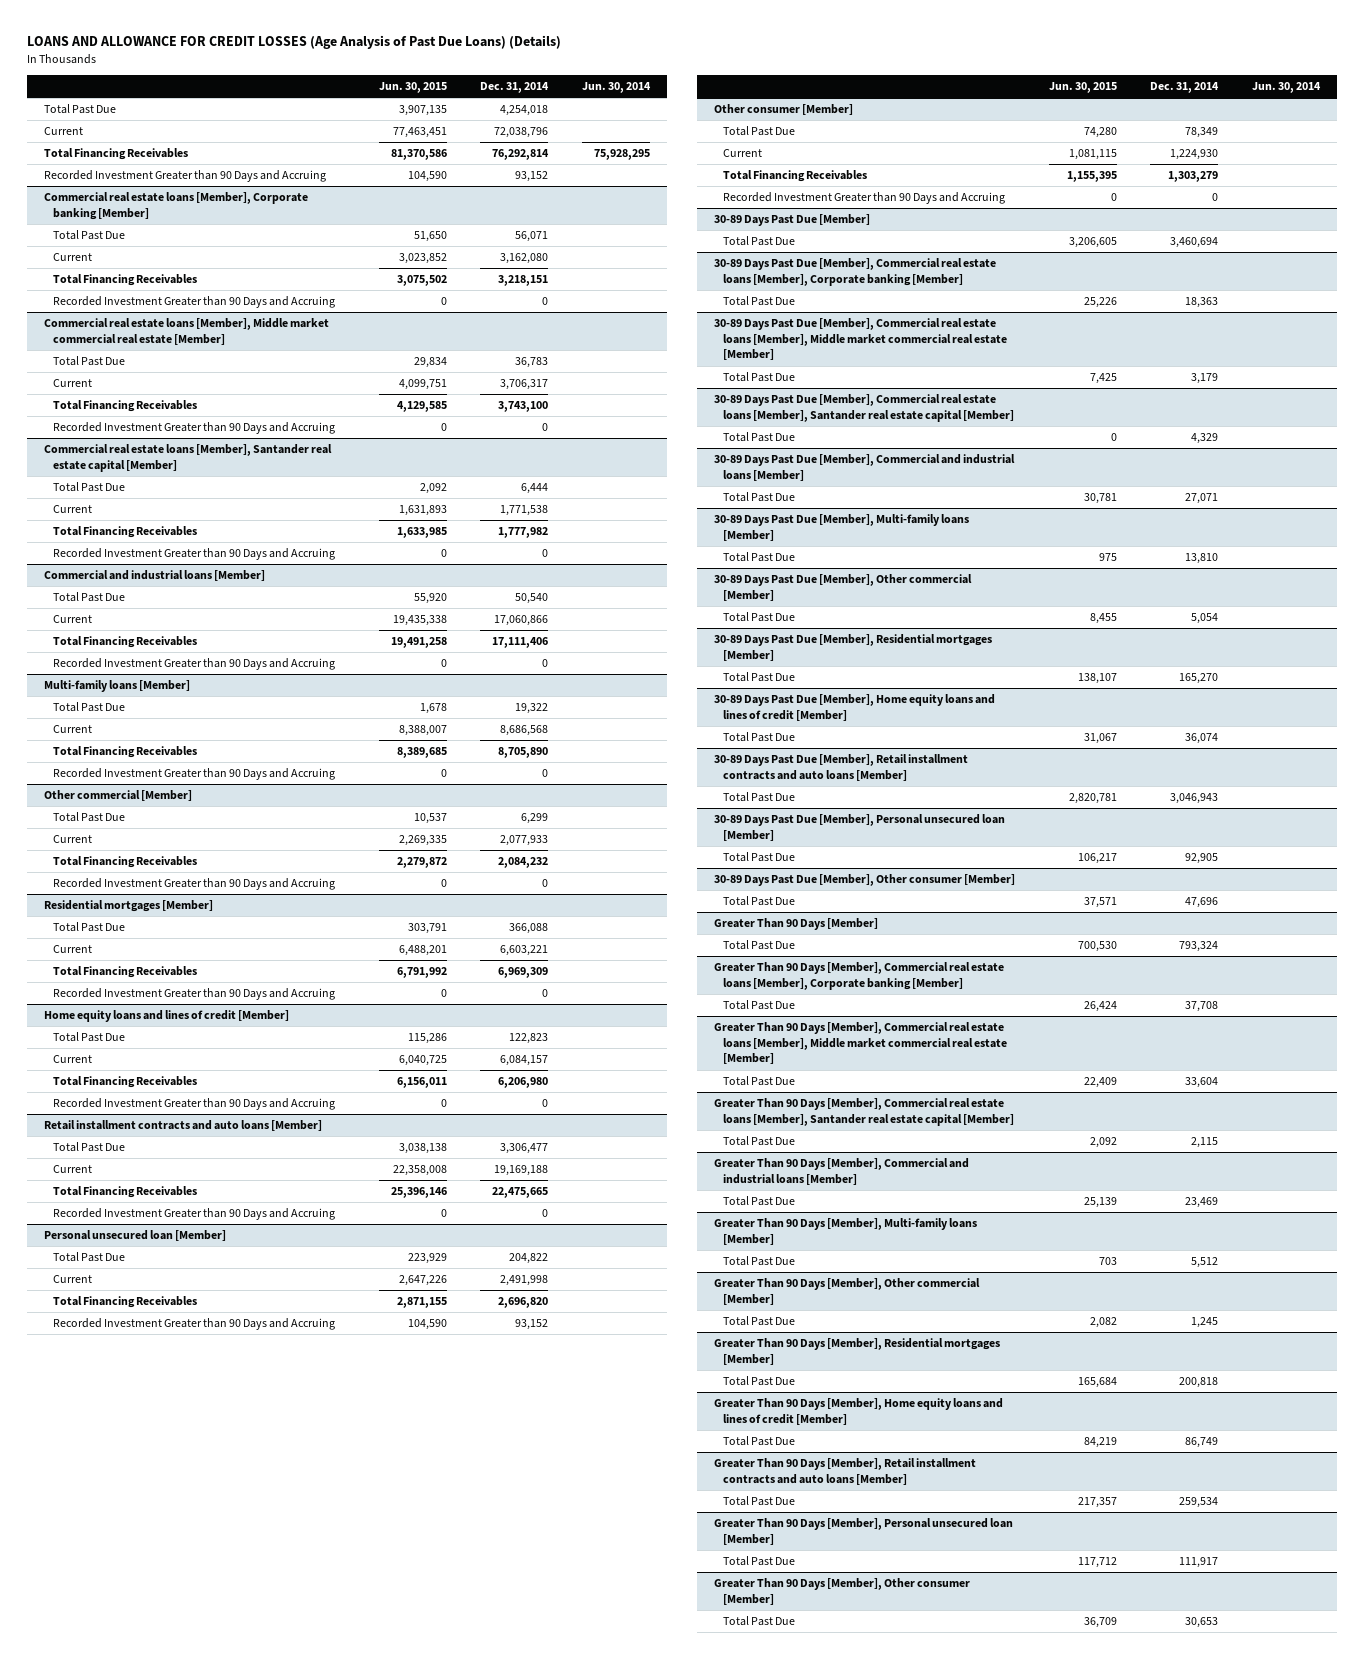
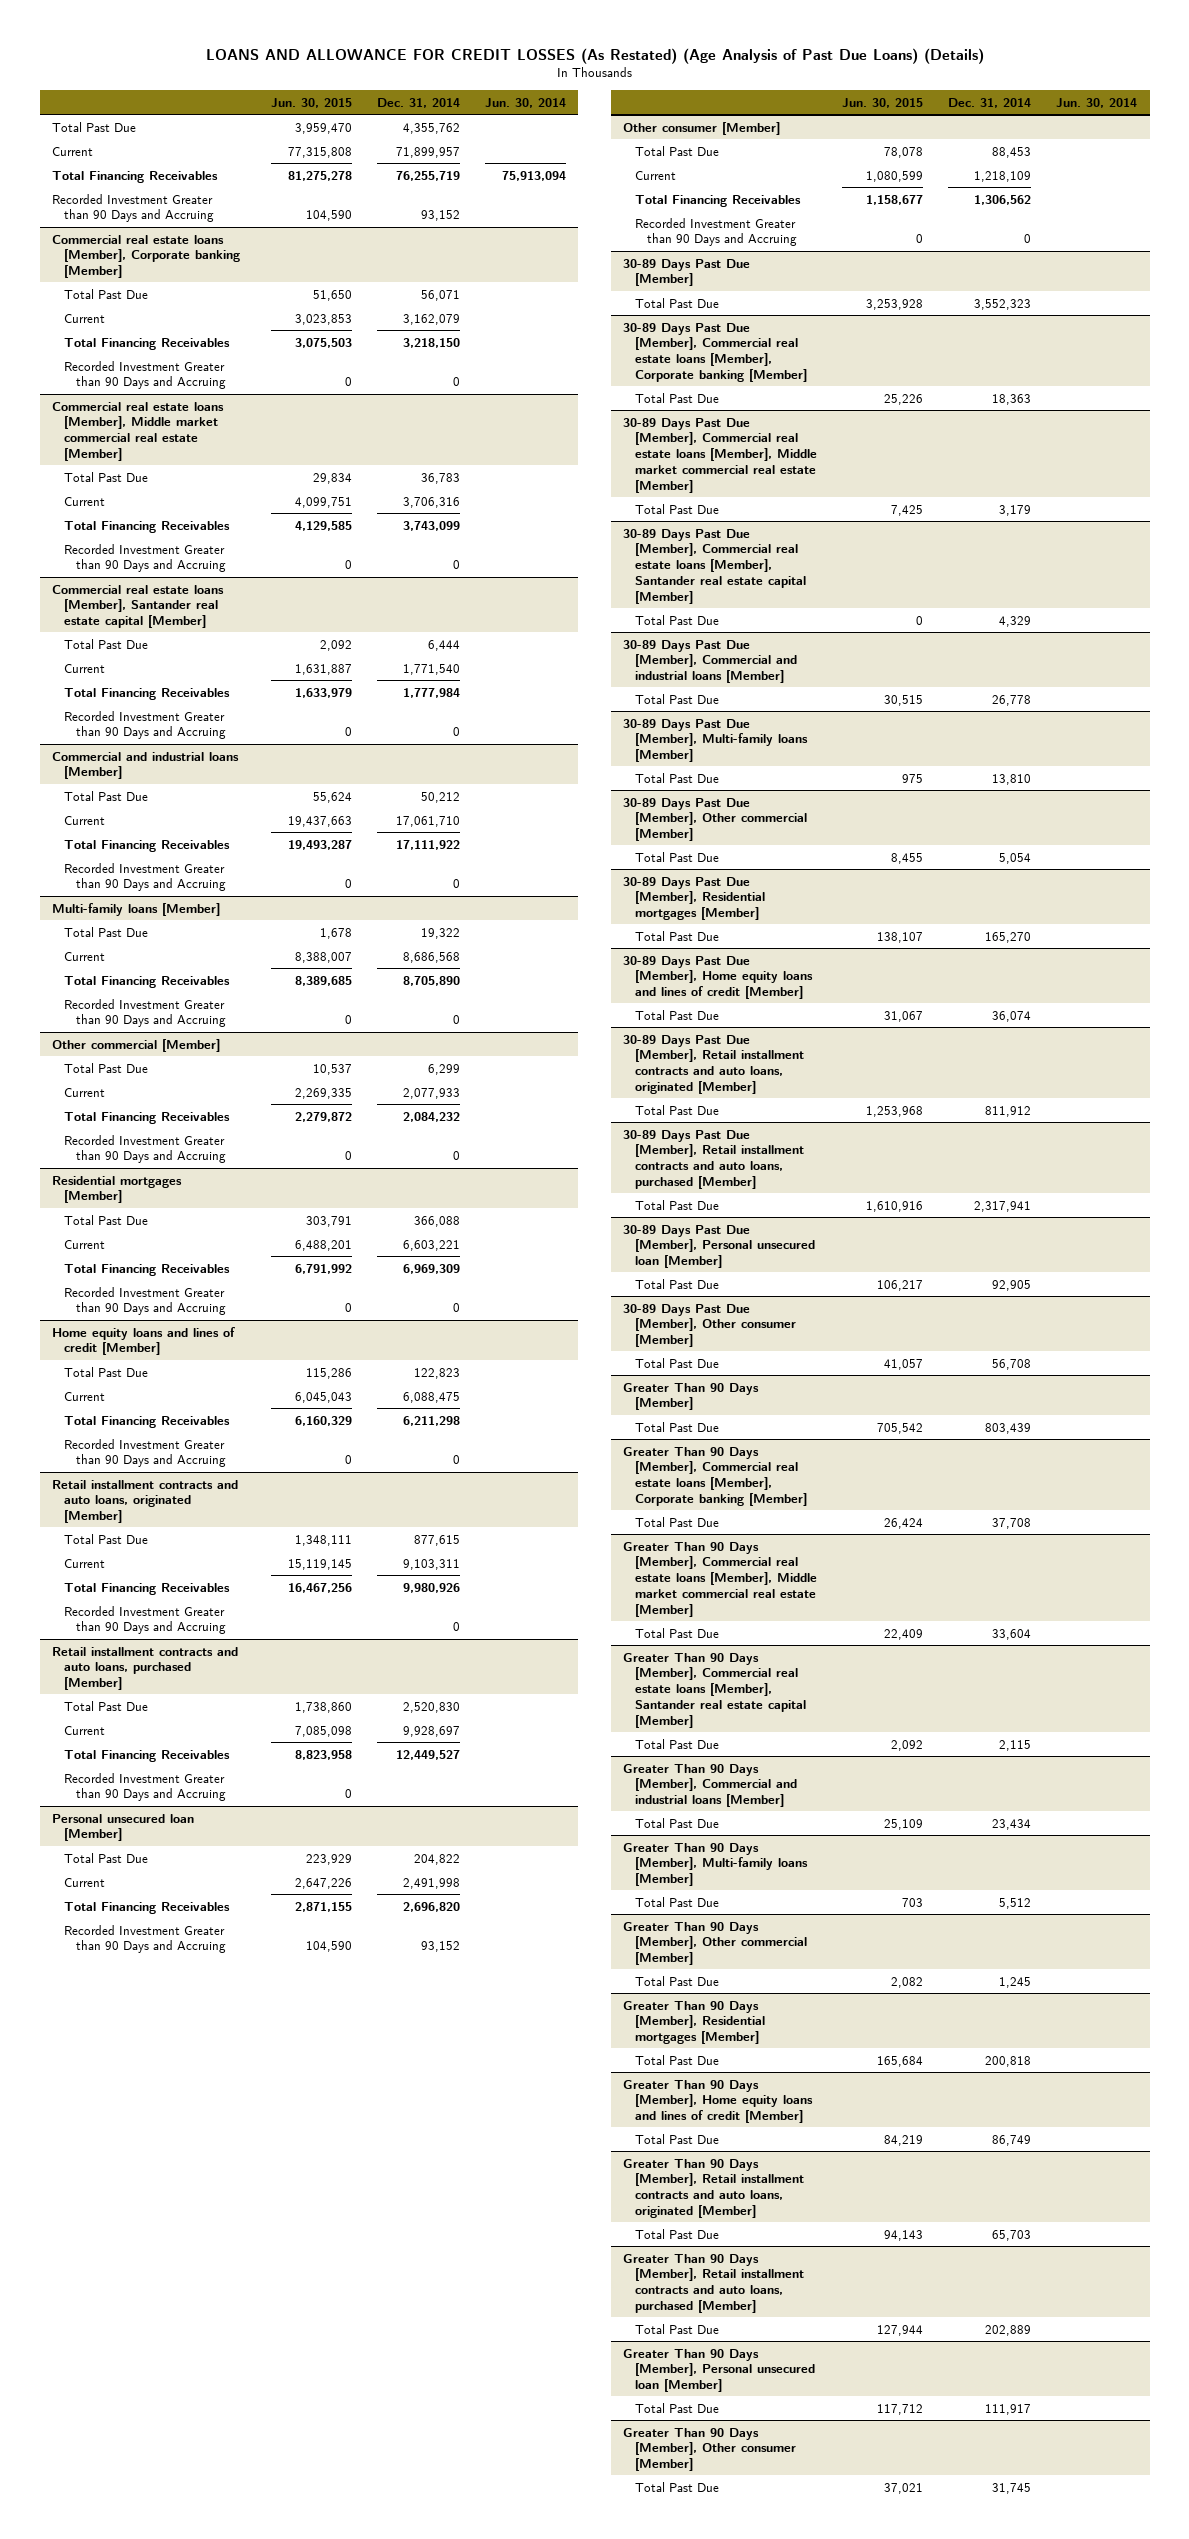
- LOANS AND ALLOWANCE FOR CREDIT LOSSES (Age Analysis of Past Due Loans) (Details)
+ LOANS AND ALLOWANCE FOR CREDIT LOSSES (As Restated) (Age Analysis of Past Due Loans) (Details)
- Total Past Due | 3,907,135 | 4,254,018 |
- Current | 77,463,451 | 72,038,796 |
- Total Financing Receivables | 81,370,586 | 76,292,814 | 75,928,295
+ Total Past Due | 3,959,470 | 4,355,762 |
+ Current | 77,315,808 | 71,899,957 |
+ Total Financing Receivables | 81,275,278 | 76,255,719 | 75,913,094
@ Commercial real estate loans [Member], Corporate banking [Member]
- Current | 3,023,852 | 3,162,080 |
- Total Financing Receivables | 3,075,502 | 3,218,151 |
+ Current | 3,023,853 | 3,162,079 |
+ Total Financing Receivables | 3,075,503 | 3,218,150 |
@ Commercial real estate loans [Member], Middle market commercial real estate [Member]
- Current | 4,099,751 | 3,706,317 |
- Total Financing Receivables | 4,129,585 | 3,743,100 |
+ Current | 4,099,751 | 3,706,316 |
+ Total Financing Receivables | 4,129,585 | 3,743,099 |
@ Commercial real estate loans [Member], Santander real estate capital [Member]
- Current | 1,631,893 | 1,771,538 |
- Total Financing Receivables | 1,633,985 | 1,777,982 |
+ Current | 1,631,887 | 1,771,540 |
+ Total Financing Receivables | 1,633,979 | 1,777,984 |
@ Commercial and industrial loans [Member]
- Total Past Due | 55,920 | 50,540 |
- Current | 19,435,338 | 17,060,866 |
- Total Financing Receivables | 19,491,258 | 17,111,406 |
+ Total Past Due | 55,624 | 50,212 |
+ Current | 19,437,663 | 17,061,710 |
+ Total Financing Receivables | 19,493,287 | 17,111,922 |
@ Home equity loans and lines of credit [Member]
- Current | 6,040,725 | 6,084,157 |
- Total Financing Receivables | 6,156,011 | 6,206,980 |
- Recorded Investment Greater than 90 Days and Accruing | 0 | 0 |
- Retail installment contracts and auto loans [Member]
- Total Past Due | 3,038,138 | 3,306,477 |
- Current | 22,358,008 | 19,169,188 |
- Total Financing Receivables | 25,396,146 | 22,475,665 |
@ Home equity loans and lines of credit [Member]
+ Current | 6,045,043 | 6,088,475 |
+ Total Financing Receivables | 6,160,329 | 6,211,298 |
+ Retail installment contracts and auto loans, originated [Member]
+ Total Past Due | 1,348,111 | 877,615 |
+ Current | 15,119,145 | 9,103,311 |
+ Total Financing Receivables | 16,467,256 | 9,980,926 |
+ Recorded Investment Greater than 90 Days and Accruing | | 0 |
+ Retail installment contracts and auto loans, purchased [Member]
+ Total Past Due | 1,738,860 | 2,520,830 |
+ Current | 7,085,098 | 9,928,697 |
+ Total Financing Receivables | 8,823,958 | 12,449,527 |
+ Recorded Investment Greater than 90 Days and Accruing | 0 | |
@ Other consumer [Member]
- Total Past Due | 74,280 | 78,349 |
- Current | 1,081,115 | 1,224,930 |
- Total Financing Receivables | 1,155,395 | 1,303,279 |
+ Total Past Due | 78,078 | 88,453 |
+ Current | 1,080,599 | 1,218,109 |
+ Total Financing Receivables | 1,158,677 | 1,306,562 |
@ 30-89 Days Past Due [Member]
- Total Past Due | 3,206,605 | 3,460,694 |
+ Total Past Due | 3,253,928 | 3,552,323 |
@ 30-89 Days Past Due [Member], Commercial and industrial loans [Member]
- Total Past Due | 30,781 | 27,071 |
+ Total Past Due | 30,515 | 26,778 |
- 30-89 Days Past Due [Member], Retail installment contracts and auto loans [Member]
- Total Past Due | 2,820,781 | 3,046,943 |
+ 30-89 Days Past Due [Member], Retail installment contracts and auto loans, originated [Member]
+ Total Past Due | 1,253,968 | 811,912 |
+ 30-89 Days Past Due [Member], Retail installment contracts and auto loans, purchased [Member]
+ Total Past Due | 1,610,916 | 2,317,941 |
@ 30-89 Days Past Due [Member], Other consumer [Member]
- Total Past Due | 37,571 | 47,696 |
+ Total Past Due | 41,057 | 56,708 |
@ Greater Than 90 Days [Member]
- Total Past Due | 700,530 | 793,324 |
+ Total Past Due | 705,542 | 803,439 |
@ Greater Than 90 Days [Member], Commercial and industrial loans [Member]
- Total Past Due | 25,139 | 23,469 |
+ Total Past Due | 25,109 | 23,434 |
- Greater Than 90 Days [Member], Retail installment contracts and auto loans [Member]
- Total Past Due | 217,357 | 259,534 |
+ Greater Than 90 Days [Member], Retail installment contracts and auto loans, originated [Member]
+ Total Past Due | 94,143 | 65,703 |
+ Greater Than 90 Days [Member], Retail installment contracts and auto loans, purchased [Member]
+ Total Past Due | 127,944 | 202,889 |
@ Greater Than 90 Days [Member], Other consumer [Member]
- Total Past Due | 36,709 | 30,653 |
+ Total Past Due | 37,021 | 31,745 |

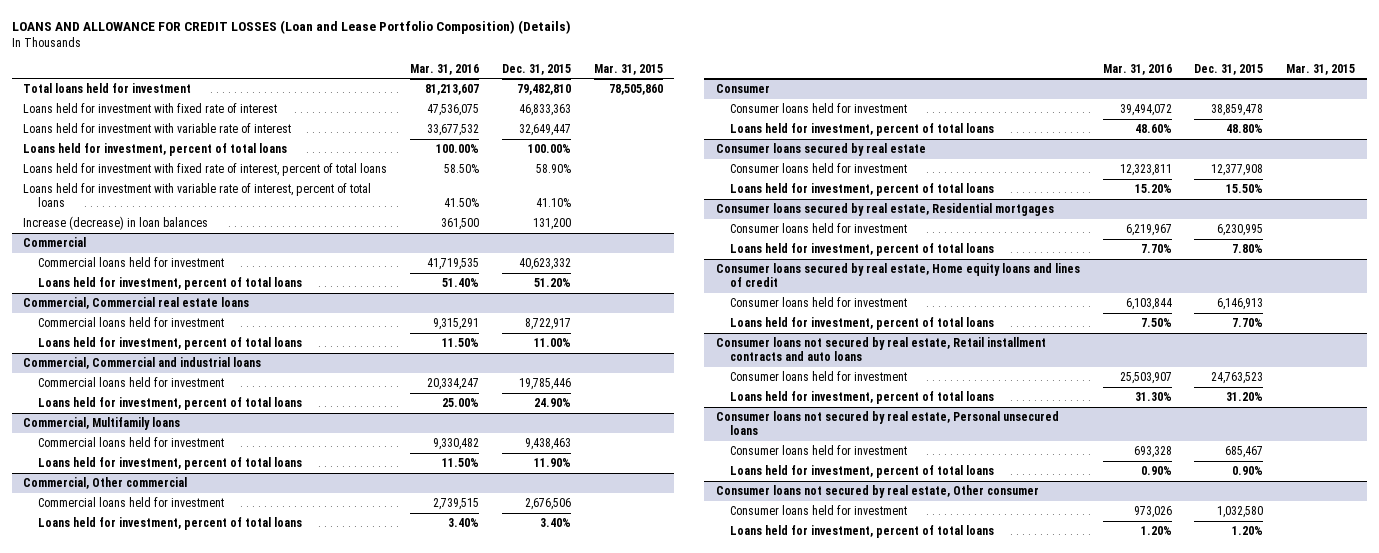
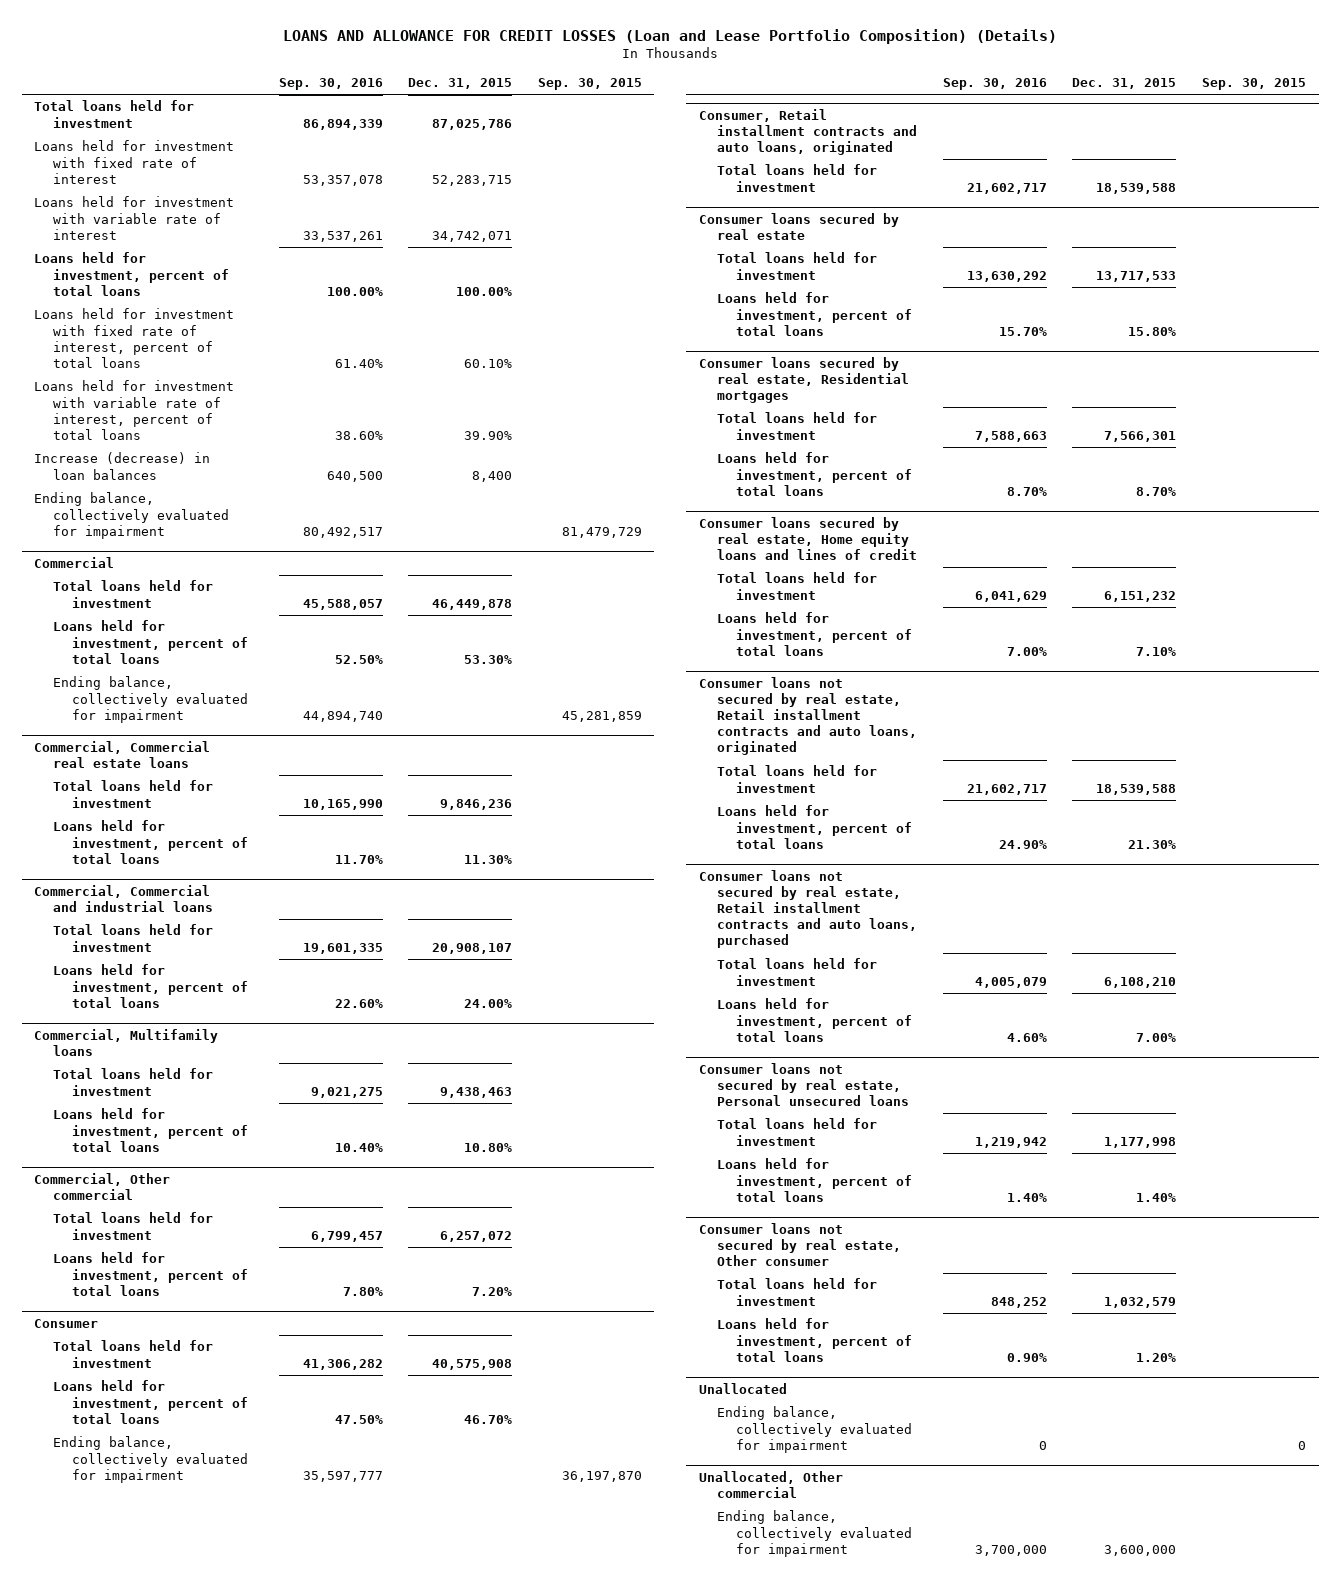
- | Mar. 31, 2016 | Dec. 31, 2015 | Mar. 31, 2015
+ | Sep. 30, 2016 | Dec. 31, 2015 | Sep. 30, 2015
- Total loans held for investment | 81,213,607 | 79,482,810 | 78,505,860
- Loans held for investment with fixed rate of interest | 47,536,075 | 46,833,363 |
- Loans held for investment with variable rate of interest | 33,677,532 | 32,649,447 |
+ Total loans held for investment | 86,894,339 | 87,025,786 |
+ Loans held for investment with fixed rate of interest | 53,357,078 | 52,283,715 |
+ Loans held for investment with variable rate of interest | 33,537,261 | 34,742,071 |
- Loans held for investment with fixed rate of interest, percent of total loans | 58.50% | 58.90% |
- Loans held for investment with variable rate of interest, percent of total loans | 41.50% | 41.10% |
- Increase (decrease) in loan balances | 361,500 | 131,200 |
+ Loans held for investment with fixed rate of interest, percent of total loans | 61.40% | 60.10% |
+ Loans held for investment with variable rate of interest, percent of total loans | 38.60% | 39.90% |
+ Increase (decrease) in loan balances | 640,500 | 8,400 |
+ Ending balance, collectively evaluated for impairment | 80,492,517 | | 81,479,729
@ Commercial
- Commercial loans held for investment | 41,719,535 | 40,623,332 |
- Loans held for investment, percent of total loans | 51.40% | 51.20% |
+ Total loans held for investment | 45,588,057 | 46,449,878 |
+ Loans held for investment, percent of total loans | 52.50% | 53.30% |
+ Ending balance, collectively evaluated for impairment | 44,894,740 | | 45,281,859
@ Commercial, Commercial real estate loans
- Commercial loans held for investment | 9,315,291 | 8,722,917 |
- Loans held for investment, percent of total loans | 11.50% | 11.00% |
+ Total loans held for investment | 10,165,990 | 9,846,236 |
+ Loans held for investment, percent of total loans | 11.70% | 11.30% |
@ Commercial, Commercial and industrial loans
- Commercial loans held for investment | 20,334,247 | 19,785,446 |
- Loans held for investment, percent of total loans | 25.00% | 24.90% |
+ Total loans held for investment | 19,601,335 | 20,908,107 |
+ Loans held for investment, percent of total loans | 22.60% | 24.00% |
@ Commercial, Multifamily loans
- Commercial loans held for investment | 9,330,482 | 9,438,463 |
- Loans held for investment, percent of total loans | 11.50% | 11.90% |
+ Total loans held for investment | 9,021,275 | 9,438,463 |
+ Loans held for investment, percent of total loans | 10.40% | 10.80% |
@ Commercial, Other commercial
- Commercial loans held for investment | 2,739,515 | 2,676,506 |
- Loans held for investment, percent of total loans | 3.40% | 3.40% |
+ Total loans held for investment | 6,799,457 | 6,257,072 |
+ Loans held for investment, percent of total loans | 7.80% | 7.20% |
@ Consumer
- Consumer loans held for investment | 39,494,072 | 38,859,478 |
- Loans held for investment, percent of total loans | 48.60% | 48.80% |
+ Total loans held for investment | 41,306,282 | 40,575,908 |
+ Loans held for investment, percent of total loans | 47.50% | 46.70% |
+ Ending balance, collectively evaluated for impairment | 35,597,777 | | 36,197,870
+ Consumer, Retail installment contracts and auto loans, originated
+ Total loans held for investment | 21,602,717 | 18,539,588 |
@ Consumer loans secured by real estate
- Consumer loans held for investment | 12,323,811 | 12,377,908 |
- Loans held for investment, percent of total loans | 15.20% | 15.50% |
+ Total loans held for investment | 13,630,292 | 13,717,533 |
+ Loans held for investment, percent of total loans | 15.70% | 15.80% |
@ Consumer loans secured by real estate, Residential mortgages
- Consumer loans held for investment | 6,219,967 | 6,230,995 |
- Loans held for investment, percent of total loans | 7.70% | 7.80% |
+ Total loans held for investment | 7,588,663 | 7,566,301 |
+ Loans held for investment, percent of total loans | 8.70% | 8.70% |
@ Consumer loans secured by real estate, Home equity loans and lines of credit
- Consumer loans held for investment | 6,103,844 | 6,146,913 |
- Loans held for investment, percent of total loans | 7.50% | 7.70% |
- Consumer loans not secured by real estate, Retail installment contracts and auto loans
- Consumer loans held for investment | 25,503,907 | 24,763,523 |
- Loans held for investment, percent of total loans | 31.30% | 31.20% |
@ Consumer loans secured by real estate, Home equity loans and lines of credit
+ Total loans held for investment | 6,041,629 | 6,151,232 |
+ Loans held for investment, percent of total loans | 7.00% | 7.10% |
+ Consumer loans not secured by real estate, Retail installment contracts and auto loans, originated
+ Total loans held for investment | 21,602,717 | 18,539,588 |
+ Loans held for investment, percent of total loans | 24.90% | 21.30% |
+ Consumer loans not secured by real estate, Retail installment contracts and auto loans, purchased
+ Total loans held for investment | 4,005,079 | 6,108,210 |
+ Loans held for investment, percent of total loans | 4.60% | 7.00% |
@ Consumer loans not secured by real estate, Personal unsecured loans
- Consumer loans held for investment | 693,328 | 685,467 |
- Loans held for investment, percent of total loans | 0.90% | 0.90% |
+ Total loans held for investment | 1,219,942 | 1,177,998 |
+ Loans held for investment, percent of total loans | 1.40% | 1.40% |
@ Consumer loans not secured by real estate, Other consumer
- Consumer loans held for investment | 973,026 | 1,032,580 |
+ Total loans held for investment | 848,252 | 1,032,579 |
+ Unallocated
+ Ending balance, collectively evaluated for impairment | 0 | | 0
+ Unallocated, Other commercial
+ Ending balance, collectively evaluated for impairment | 3,700,000 | 3,600,000 |

